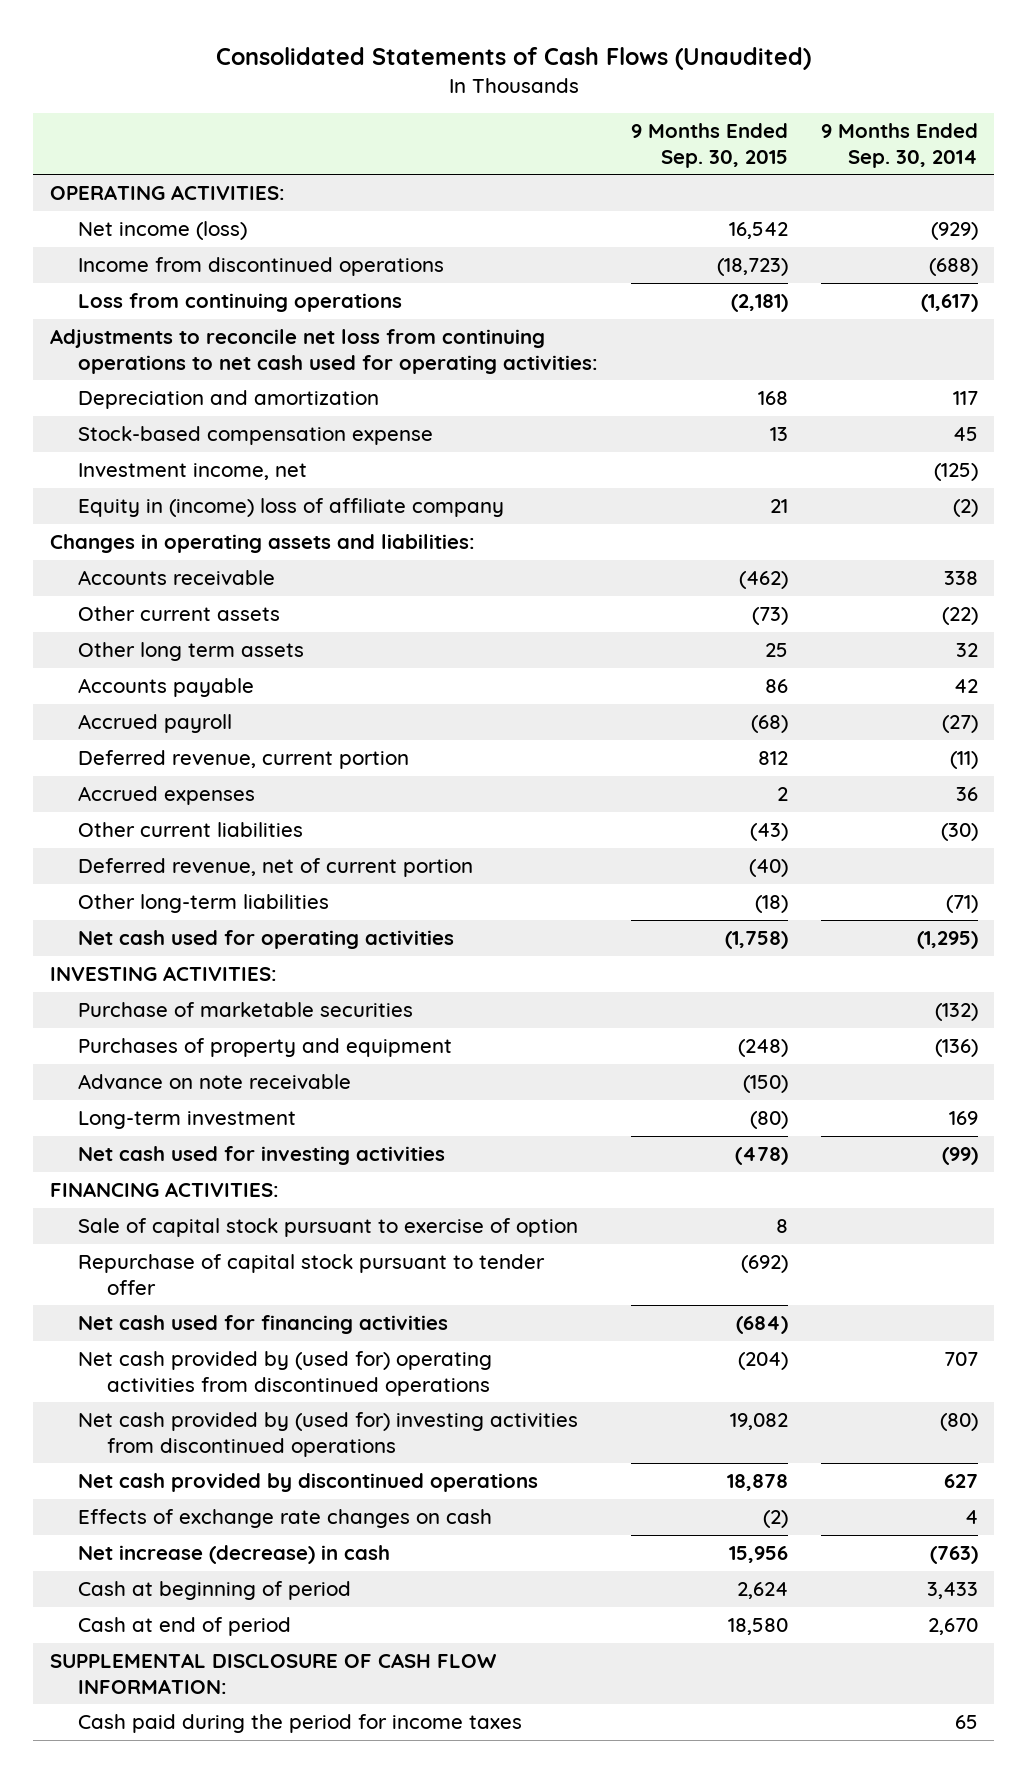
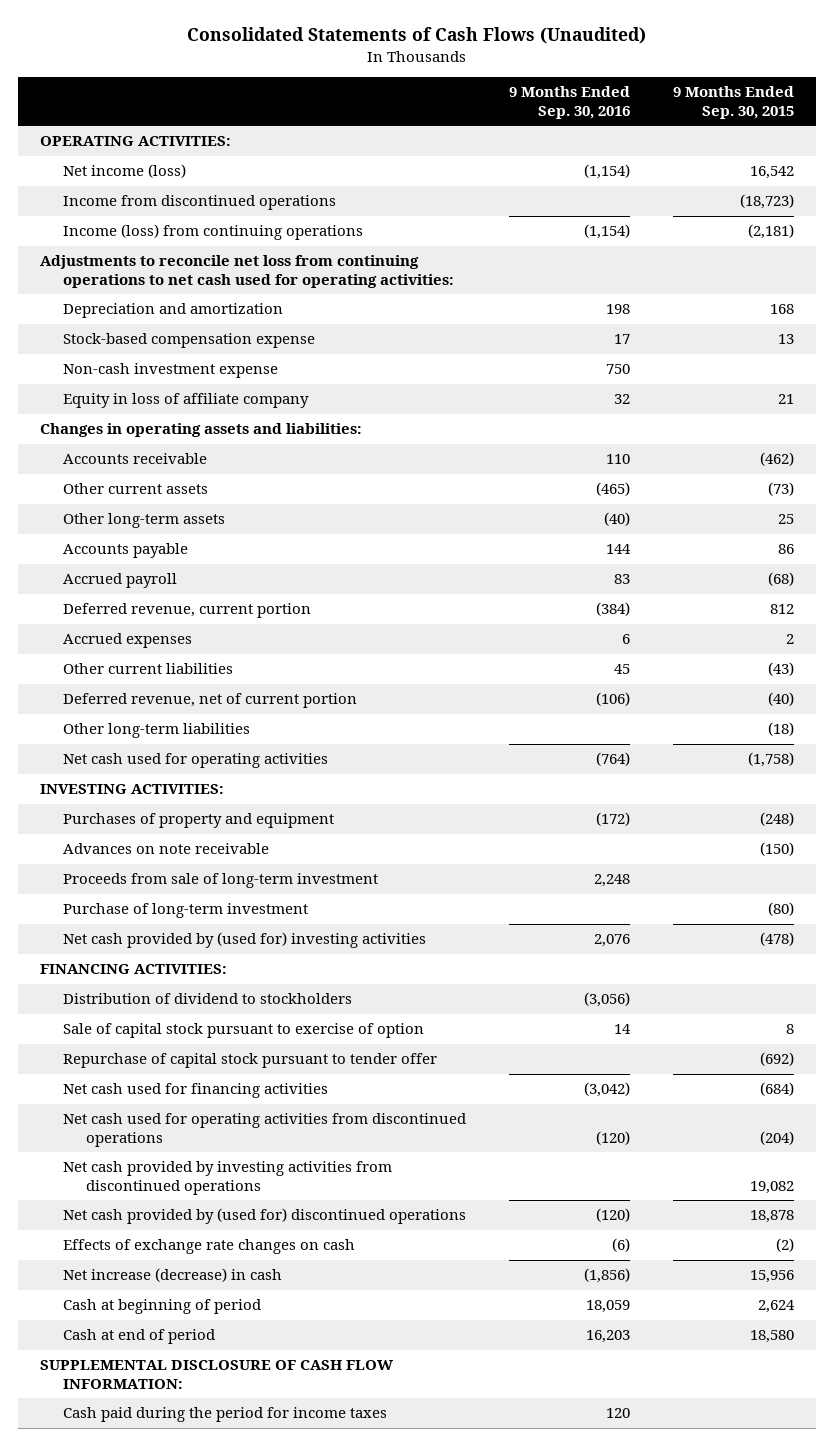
- | 9 Months Ended Sep. 30, 2015 | 9 Months Ended Sep. 30, 2014
+ | 9 Months Ended Sep. 30, 2016 | 9 Months Ended Sep. 30, 2015
- Loss from continuing operations | (2,181) | (1,617)
+ Income (loss) from continuing operations | (1,154) | (2,181)
- Investment income, net | | (125)
- Equity in (income) loss of affiliate company | 21 | (2)
+ Non-cash investment expense | 750 |
+ Equity in loss of affiliate company | 32 | 21
- Other long term assets | 25 | 32
+ Other long-term assets | (40) | 25
- Purchase of marketable securities | | (132)
- Advance on note receivable | (150) |
- Long-term investment | (80) | 169
- Net cash used for investing activities | (478) | (99)
+ Advances on note receivable | | (150)
+ Proceeds from sale of long-term investment | 2,248 |
+ Purchase of long-term investment | | (80)
+ Net cash provided by (used for) investing activities | 2,076 | (478)
+ Distribution of dividend to stockholders | (3,056) |
- Net cash provided by (used for) operating activities from discontinued operations | (204) | 707
- Net cash provided by (used for) investing activities from discontinued operations | 19,082 | (80)
- Net cash provided by discontinued operations | 18,878 | 627
+ Net cash used for operating activities from discontinued operations | (120) | (204)
+ Net cash provided by investing activities from discontinued operations | | 19,082
+ Net cash provided by (used for) discontinued operations | (120) | 18,878

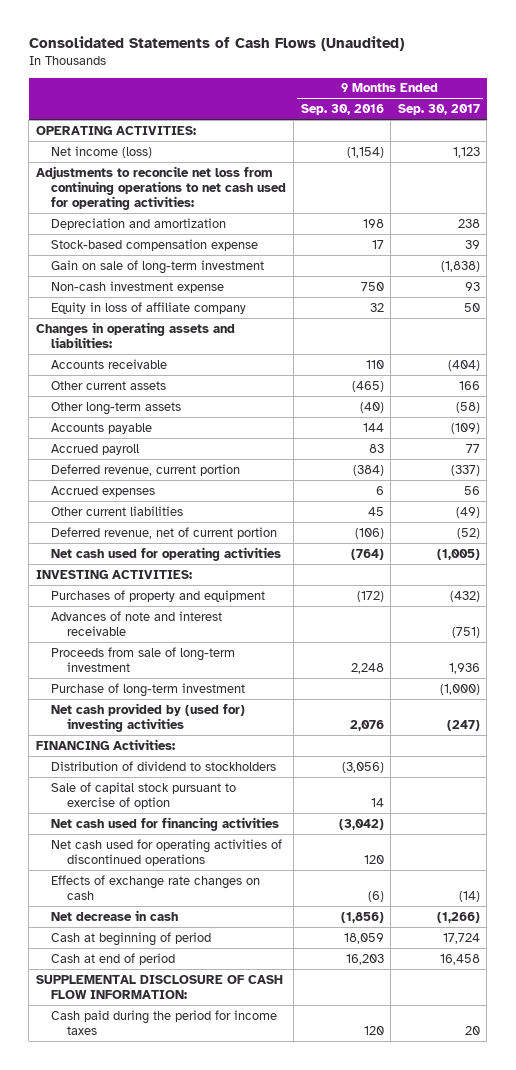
- | 9 Months Ended Sep. 30, 2016 | 9 Months Ended Sep. 30, 2015
+ | 9 Months Ended Sep. 30, 2016 | 9 Months Ended Sep. 30, 2017
- Income from discontinued operations | | (18,723)
- Income (loss) from continuing operations | (1,154) | (2,181)
+ Gain on sale of long-term investment | | (1,838)
- Other long-term liabilities | | (18)
- Advances on note receivable | | (150)
+ Advances of note and interest receivable | | (751)
- FINANCING ACTIVITIES:
+ FINANCING Activities:
- Repurchase of capital stock pursuant to tender offer | | (692)
- Net cash used for operating activities from discontinued operations | (120) | (204)
- Net cash provided by investing activities from discontinued operations | | 19,082
- Net cash provided by (used for) discontinued operations | (120) | 18,878
+ Net cash used for operating activities of discontinued operations | 120 |
- Net increase (decrease) in cash | (1,856) | 15,956
+ Net decrease in cash | (1,856) | (1,266)

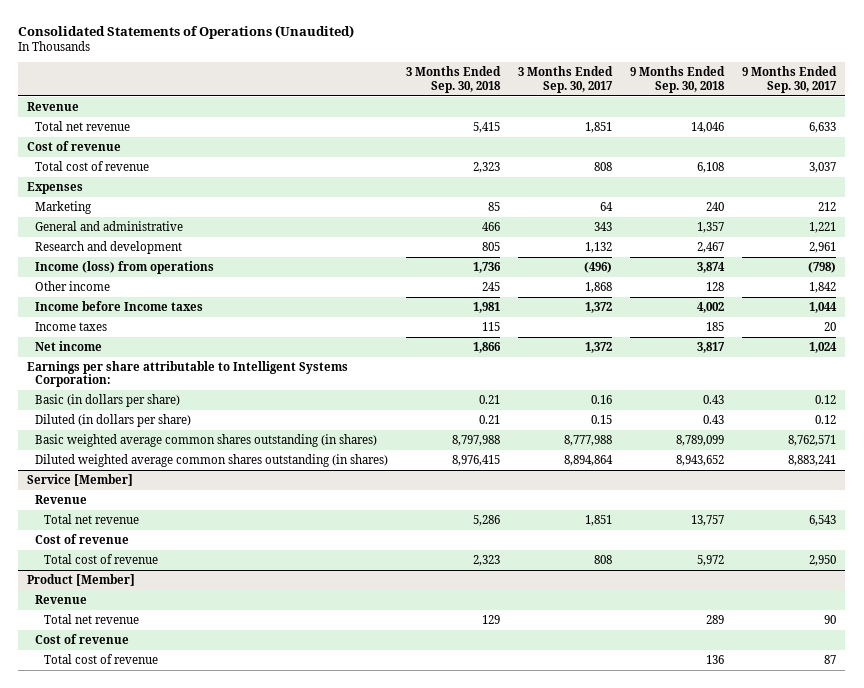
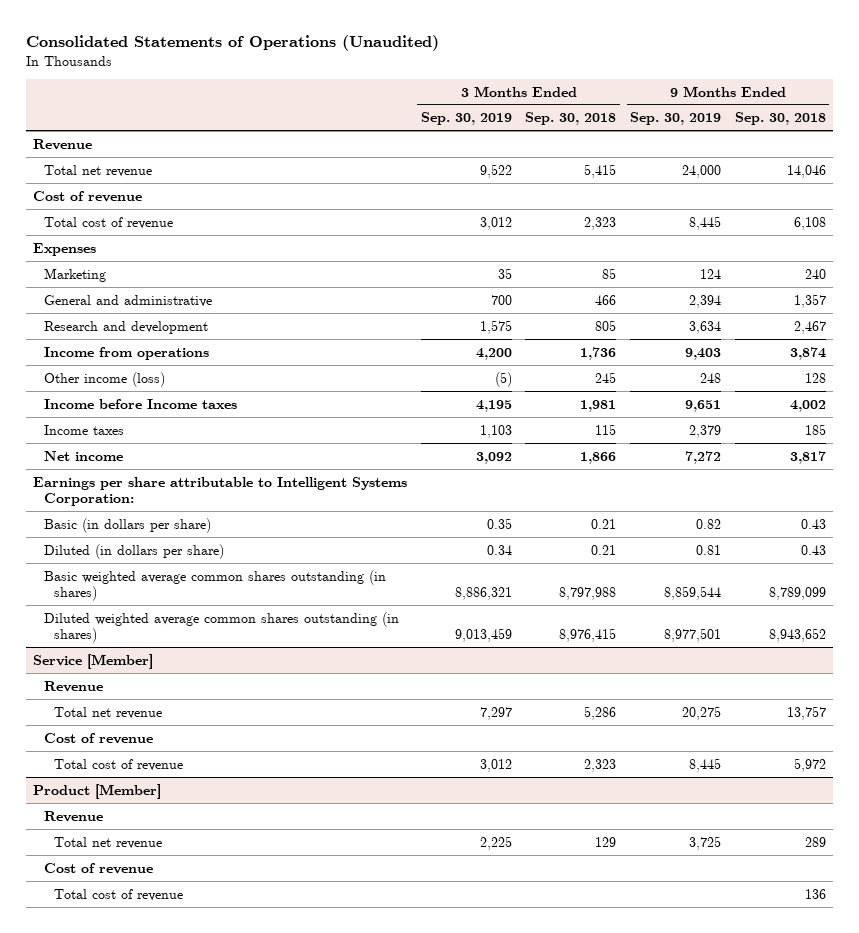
- | 3 Months Ended Sep. 30, 2018 | 3 Months Ended Sep. 30, 2017 | 9 Months Ended Sep. 30, 2018 | 9 Months Ended Sep. 30, 2017
+ | 3 Months Ended Sep. 30, 2019 | 3 Months Ended Sep. 30, 2018 | 9 Months Ended Sep. 30, 2019 | 9 Months Ended Sep. 30, 2018
- Income (loss) from operations | 1,736 | (496) | 3,874 | (798)
- Other income | 245 | 1,868 | 128 | 1,842
+ Income from operations | 4,200 | 1,736 | 9,403 | 3,874
+ Other income (loss) | (5) | 245 | 248 | 128

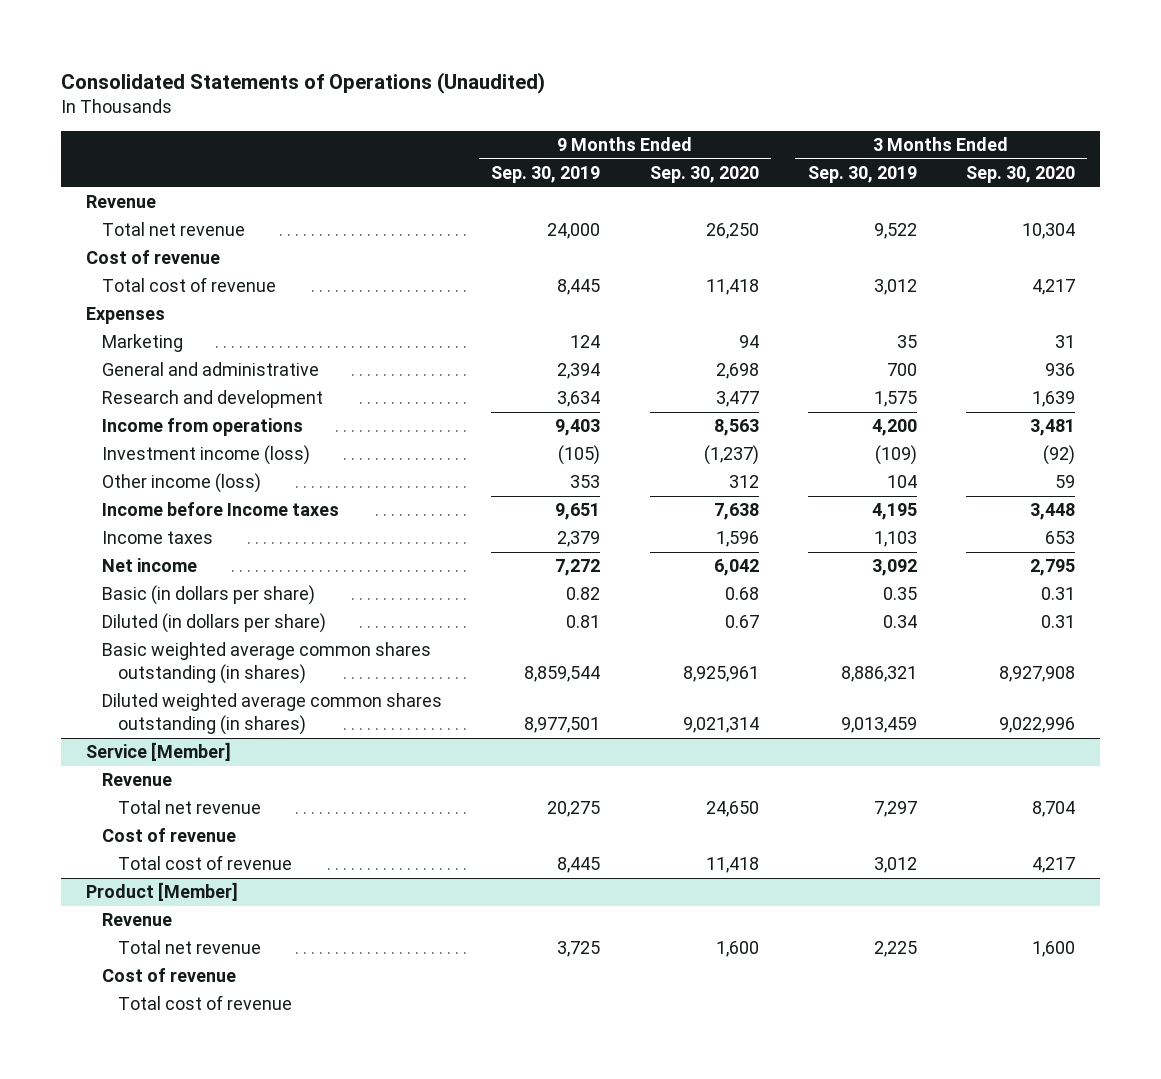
- | 3 Months Ended Sep. 30, 2019 | 3 Months Ended Sep. 30, 2018 | 9 Months Ended Sep. 30, 2019 | 9 Months Ended Sep. 30, 2018
+ | 9 Months Ended Sep. 30, 2019 | 9 Months Ended Sep. 30, 2020 | 3 Months Ended Sep. 30, 2019 | 3 Months Ended Sep. 30, 2020
- Other income (loss) | (5) | 245 | 248 | 128
+ Investment income (loss) | (105) | (1,237) | (109) | (92)
+ Other income (loss) | 353 | 312 | 104 | 59
- Earnings per share attributable to Intelligent Systems Corporation:

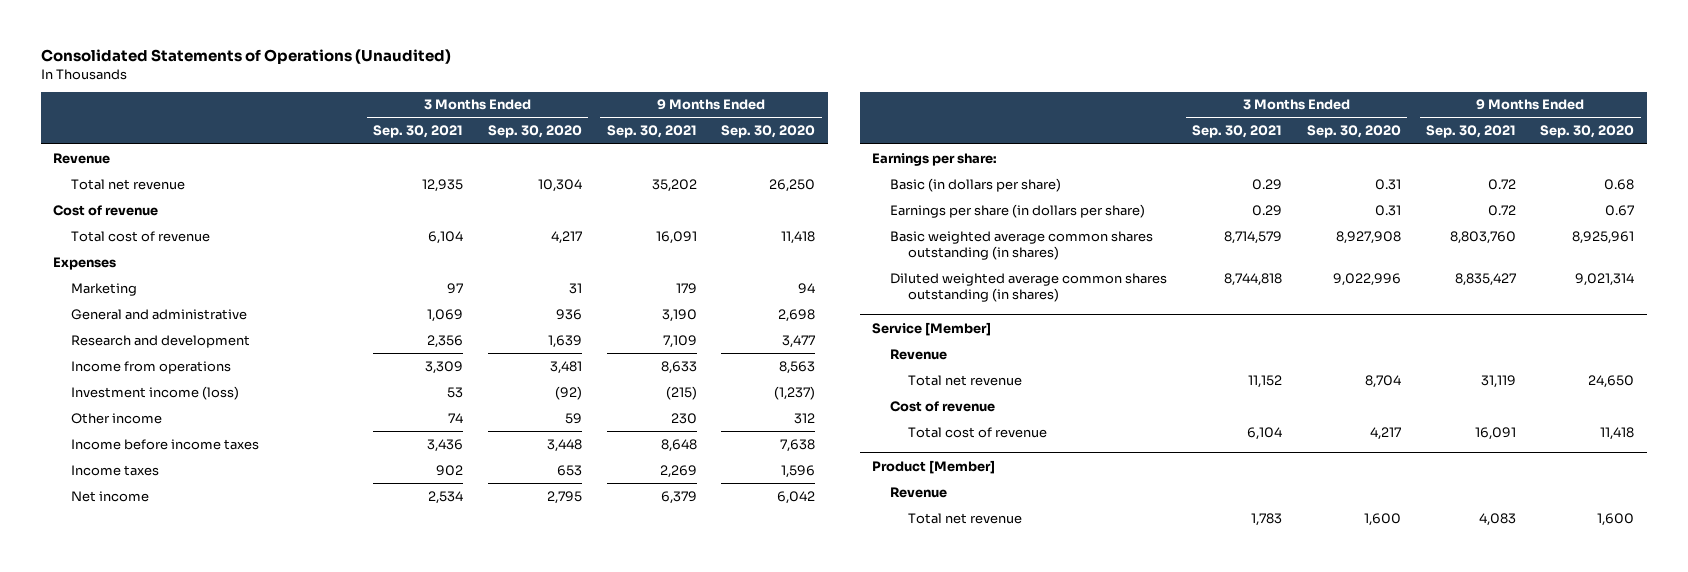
- | 9 Months Ended Sep. 30, 2019 | 9 Months Ended Sep. 30, 2020 | 3 Months Ended Sep. 30, 2019 | 3 Months Ended Sep. 30, 2020
+ | 3 Months Ended Sep. 30, 2021 | 3 Months Ended Sep. 30, 2020 | 9 Months Ended Sep. 30, 2021 | 9 Months Ended Sep. 30, 2020
- Other income (loss) | 353 | 312 | 104 | 59
- Income before Income taxes | 9,651 | 7,638 | 4,195 | 3,448
+ Other income | 74 | 59 | 230 | 312
+ Income before income taxes | 3,436 | 3,448 | 8,648 | 7,638
+ Earnings per share:
- Diluted (in dollars per share) | 0.81 | 0.67 | 0.34 | 0.31
+ Earnings per share (in dollars per share) | 0.29 | 0.31 | 0.72 | 0.67
@ Product [Member]
- Cost of revenue
- Total cost of revenue

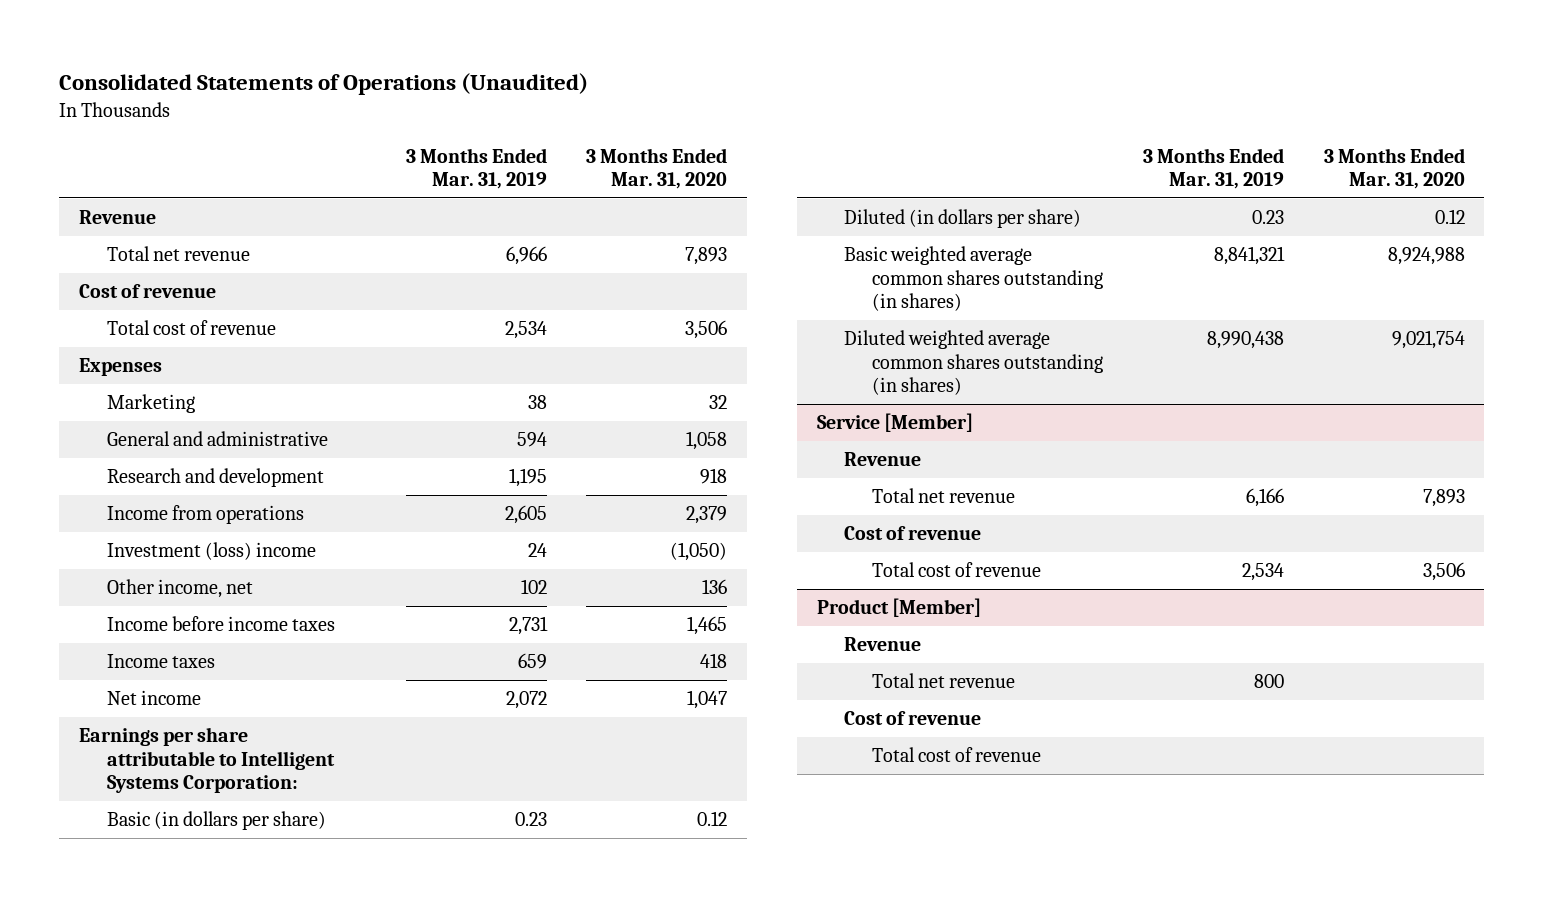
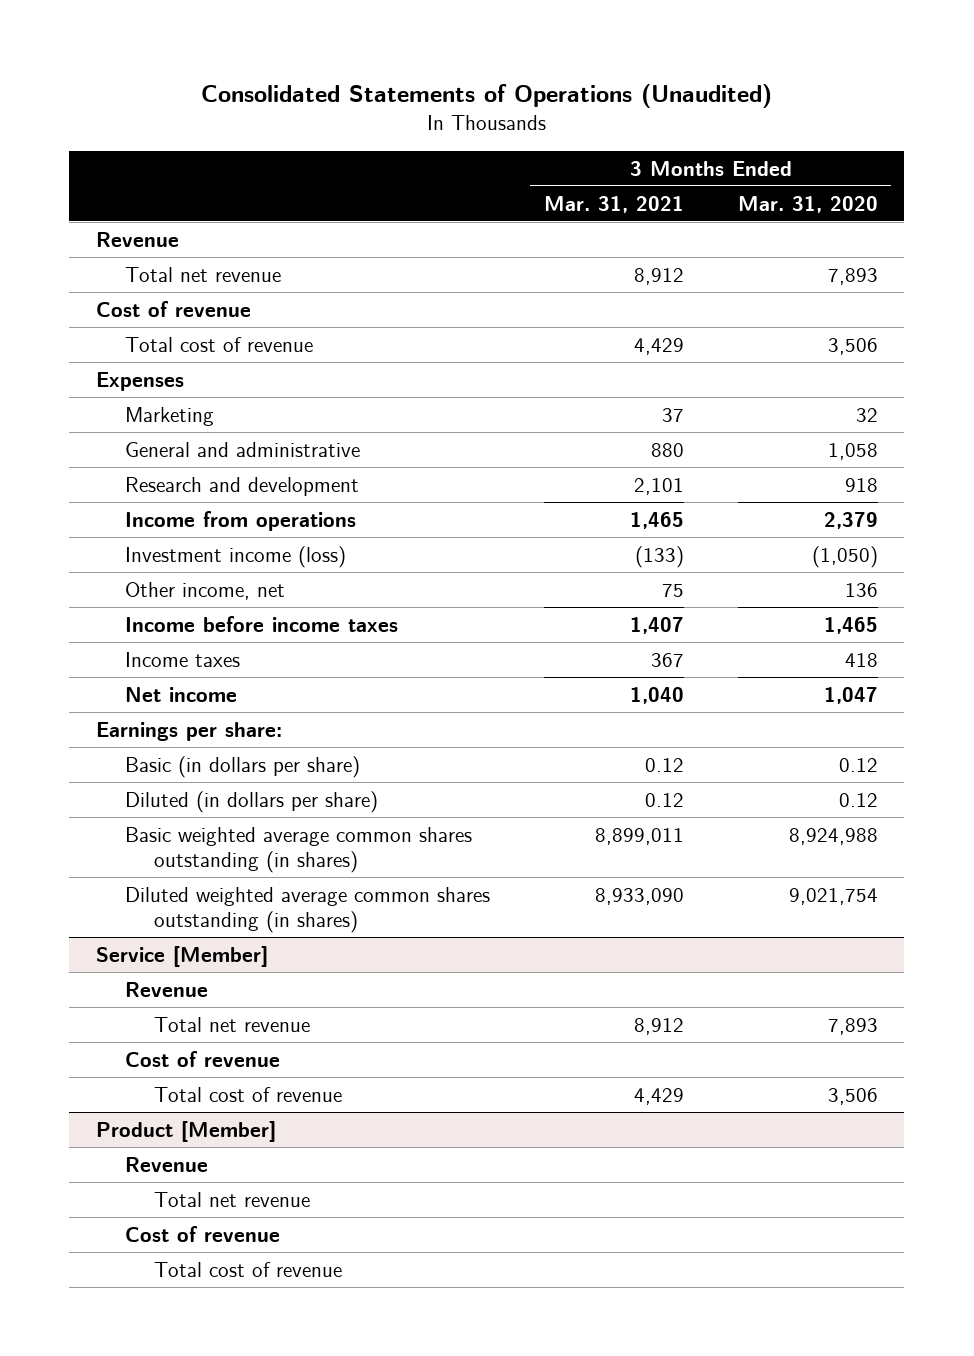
- | 3 Months Ended Mar. 31, 2019 | 3 Months Ended Mar. 31, 2020
+ | 3 Months Ended Mar. 31, 2021 | 3 Months Ended Mar. 31, 2020
- Investment (loss) income | 24 | (1,050)
+ Investment income (loss) | (133) | (1,050)
- Earnings per share attributable to Intelligent Systems Corporation:
+ Earnings per share:

